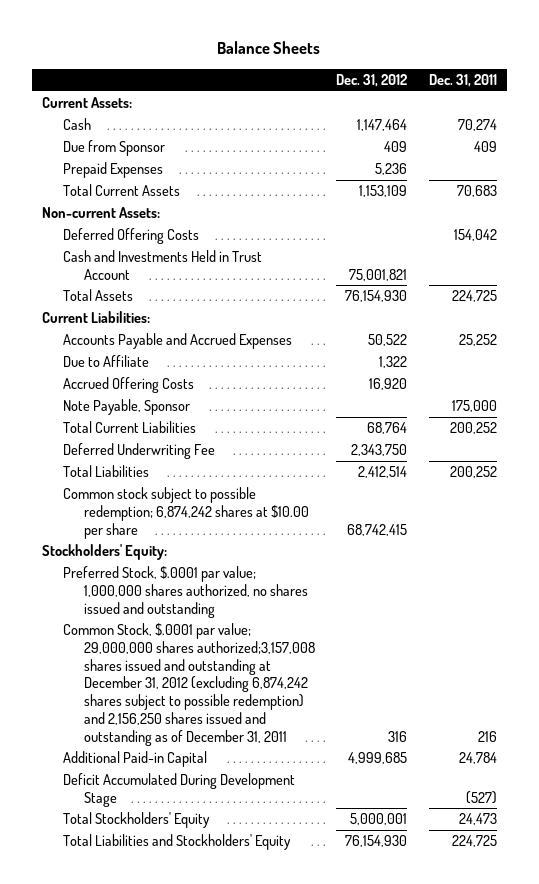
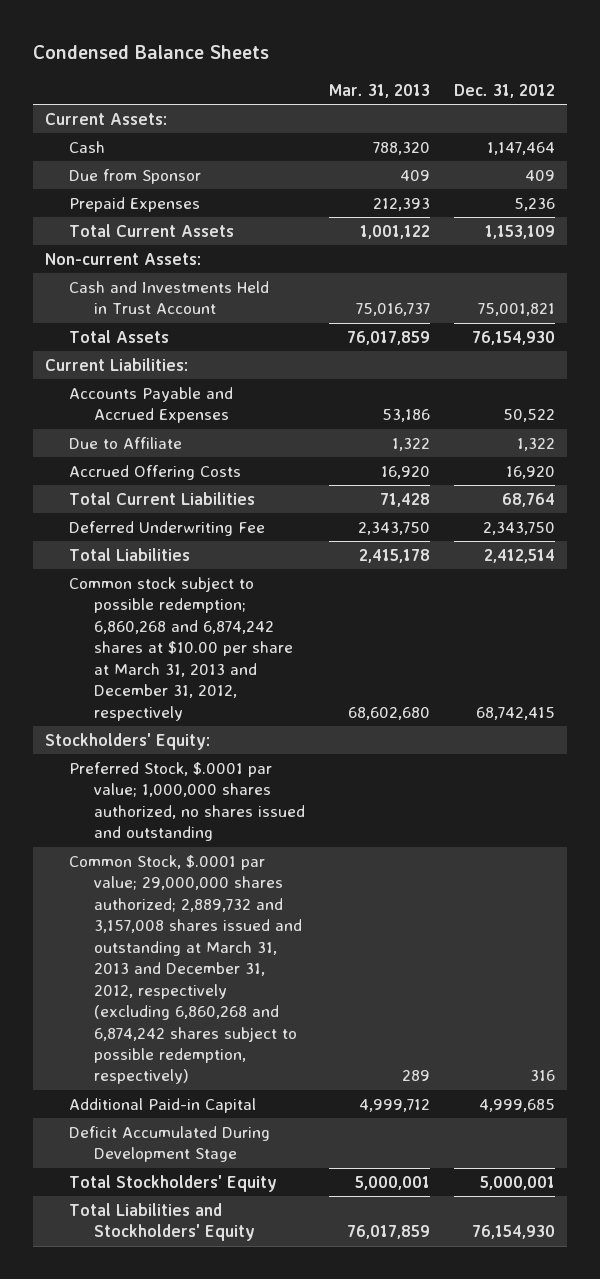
- Balance Sheets
+ Condensed Balance Sheets
- | Dec. 31, 2012 | Dec. 31, 2011
+ | Mar. 31, 2013 | Dec. 31, 2012
- Deferred Offering Costs | | 154,042
- Note Payable, Sponsor | | 175,000
- Common stock subject to possible redemption; 6,874,242 shares at $10.00 per share | 68,742,415 |
+ Common stock subject to possible redemption; 6,860,268 and 6,874,242 shares at $10.00 per share at March 31, 2013 and December 31, 2012, respectively | 68,602,680 | 68,742,415
- Common Stock, $.0001 par value; 29,000,000 shares authorized;3,157,008 shares issued and outstanding at December 31, 2012 (excluding 6,874,242 shares subject to possible redemption) and 2,156,250 shares issued and outstanding as of December 31, 2011 | 316 | 216
+ Common Stock, $.0001 par value; 29,000,000 shares authorized; 2,889,732 and 3,157,008 shares issued and outstanding at March 31, 2013 and December 31, 2012, respectively (excluding 6,860,268 and 6,874,242 shares subject to possible redemption, respectively) | 289 | 316

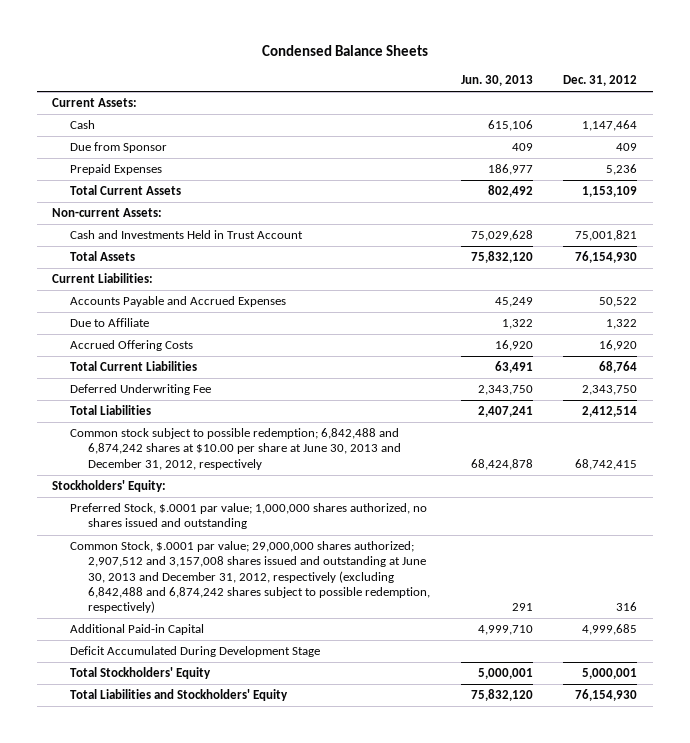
- | Mar. 31, 2013 | Dec. 31, 2012
+ | Jun. 30, 2013 | Dec. 31, 2012
- Common stock subject to possible redemption; 6,860,268 and 6,874,242 shares at $10.00 per share at March 31, 2013 and December 31, 2012, respectively | 68,602,680 | 68,742,415
+ Common stock subject to possible redemption; 6,842,488 and 6,874,242 shares at $10.00 per share at June 30, 2013 and December 31, 2012, respectively | 68,424,878 | 68,742,415
- Common Stock, $.0001 par value; 29,000,000 shares authorized; 2,889,732 and 3,157,008 shares issued and outstanding at March 31, 2013 and December 31, 2012, respectively (excluding 6,860,268 and 6,874,242 shares subject to possible redemption, respectively) | 289 | 316
+ Common Stock, $.0001 par value; 29,000,000 shares authorized; 2,907,512 and 3,157,008 shares issued and outstanding at June 30, 2013 and December 31, 2012, respectively (excluding 6,842,488 and 6,874,242 shares subject to possible redemption, respectively) | 291 | 316

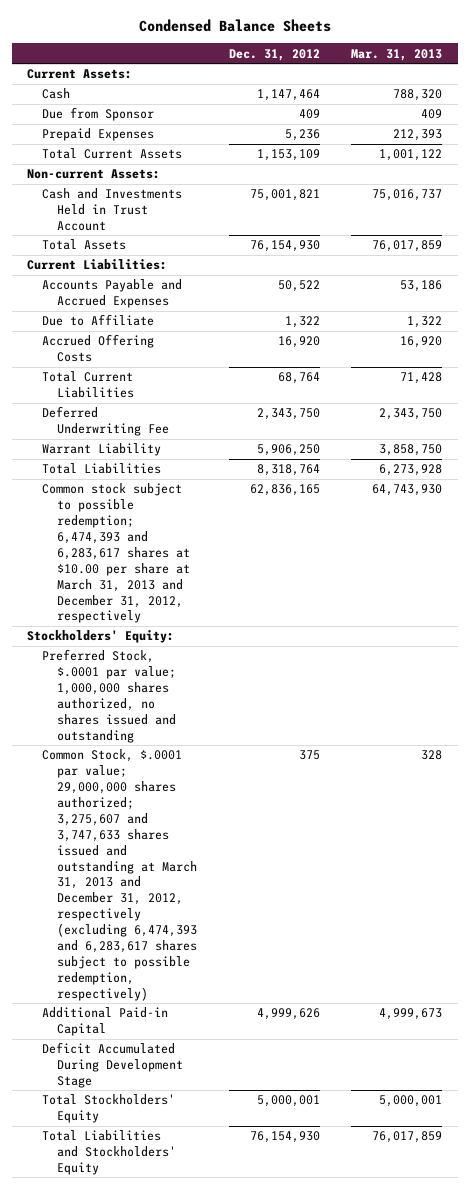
- | Jun. 30, 2013 | Dec. 31, 2012
+ | Dec. 31, 2012 | Mar. 31, 2013
- Total Liabilities | 2,407,241 | 2,412,514
- Common stock subject to possible redemption; 6,842,488 and 6,874,242 shares at $10.00 per share at June 30, 2013 and December 31, 2012, respectively | 68,424,878 | 68,742,415
+ Warrant Liability | 5,906,250 | 3,858,750
+ Total Liabilities | 8,318,764 | 6,273,928
+ Common stock subject to possible redemption; 6,474,393 and 6,283,617 shares at $10.00 per share at March 31, 2013 and December 31, 2012, respectively | 62,836,165 | 64,743,930
- Common Stock, $.0001 par value; 29,000,000 shares authorized; 2,907,512 and 3,157,008 shares issued and outstanding at June 30, 2013 and December 31, 2012, respectively (excluding 6,842,488 and 6,874,242 shares subject to possible redemption, respectively) | 291 | 316
- Additional Paid-in Capital | 4,999,710 | 4,999,685
+ Common Stock, $.0001 par value; 29,000,000 shares authorized; 3,275,607 and 3,747,633 shares issued and outstanding at March 31, 2013 and December 31, 2012, respectively (excluding 6,474,393 and 6,283,617 shares subject to possible redemption, respectively) | 375 | 328
+ Additional Paid-in Capital | 4,999,626 | 4,999,673

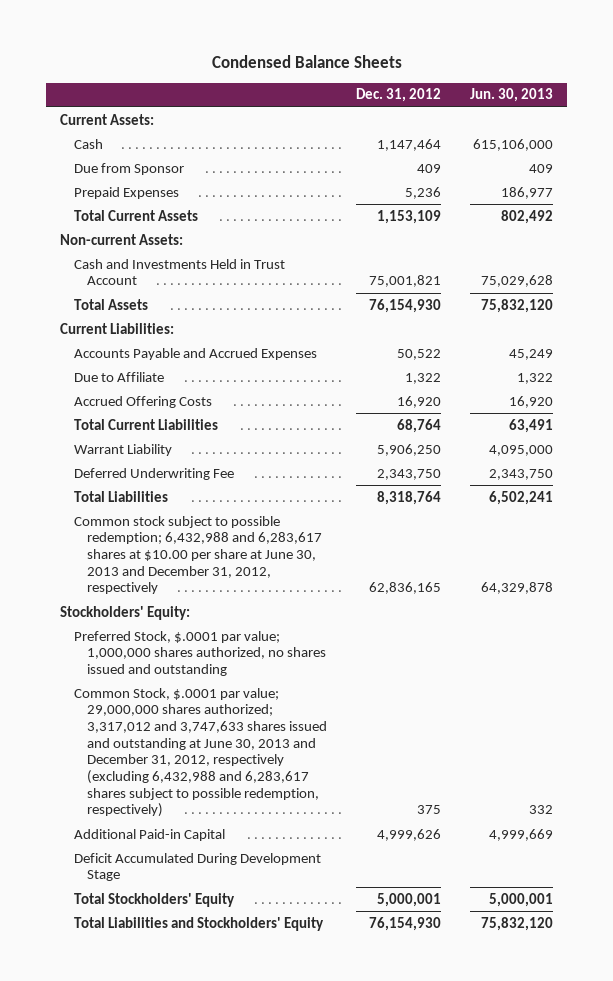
- | Dec. 31, 2012 | Mar. 31, 2013
+ | Dec. 31, 2012 | Jun. 30, 2013
moved down: Deferred Underwriting Fee | 2,343,750 | 2,343,750
- Common stock subject to possible redemption; 6,474,393 and 6,283,617 shares at $10.00 per share at March 31, 2013 and December 31, 2012, respectively | 62,836,165 | 64,743,930
+ Common stock subject to possible redemption; 6,432,988 and 6,283,617 shares at $10.00 per share at June 30, 2013 and December 31, 2012, respectively | 62,836,165 | 64,329,878
- Common Stock, $.0001 par value; 29,000,000 shares authorized; 3,275,607 and 3,747,633 shares issued and outstanding at March 31, 2013 and December 31, 2012, respectively (excluding 6,474,393 and 6,283,617 shares subject to possible redemption, respectively) | 375 | 328
+ Common Stock, $.0001 par value; 29,000,000 shares authorized; 3,317,012 and 3,747,633 shares issued and outstanding at June 30, 2013 and December 31, 2012, respectively (excluding 6,432,988 and 6,283,617 shares subject to possible redemption, respectively) | 375 | 332

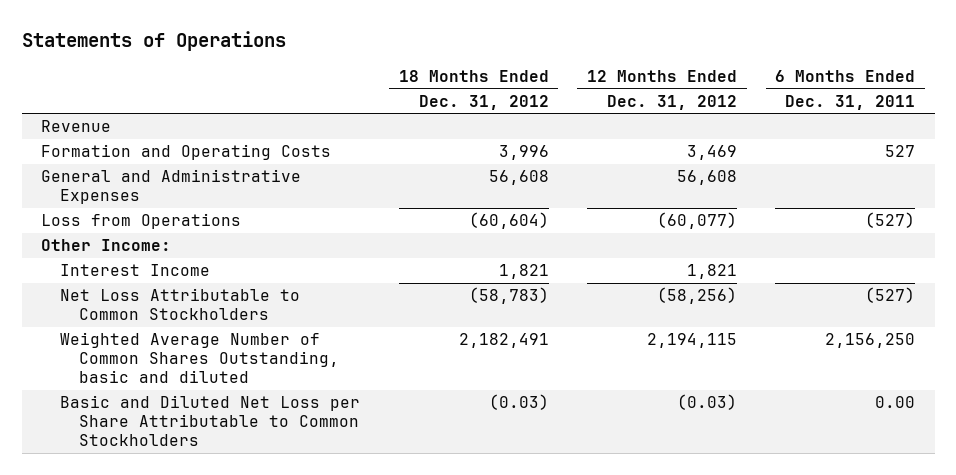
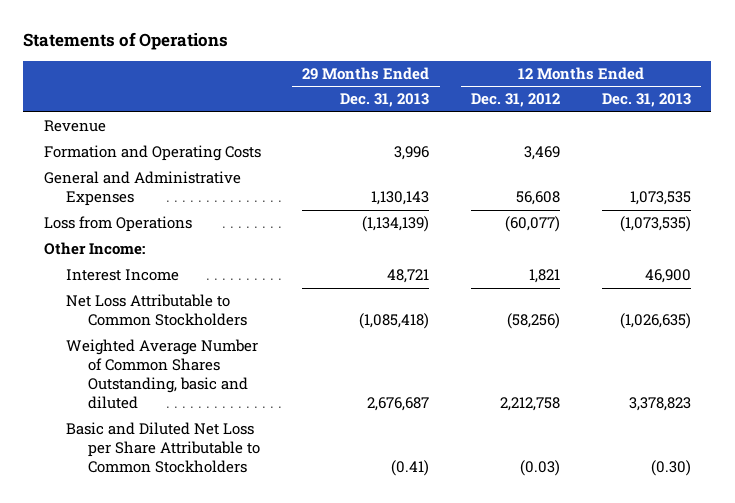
- | 18 Months Ended Dec. 31, 2012 | 12 Months Ended Dec. 31, 2012 | 6 Months Ended Dec. 31, 2011
+ | 29 Months Ended Dec. 31, 2013 | 12 Months Ended Dec. 31, 2012 | 12 Months Ended Dec. 31, 2013
- Weighted Average Number of Common Shares Outstanding, basic and diluted | 2,182,491 | 2,194,115 | 2,156,250
+ Weighted Average Number of Common Shares Outstanding, basic and diluted | 2,676,687 | 2,212,758 | 3,378,823

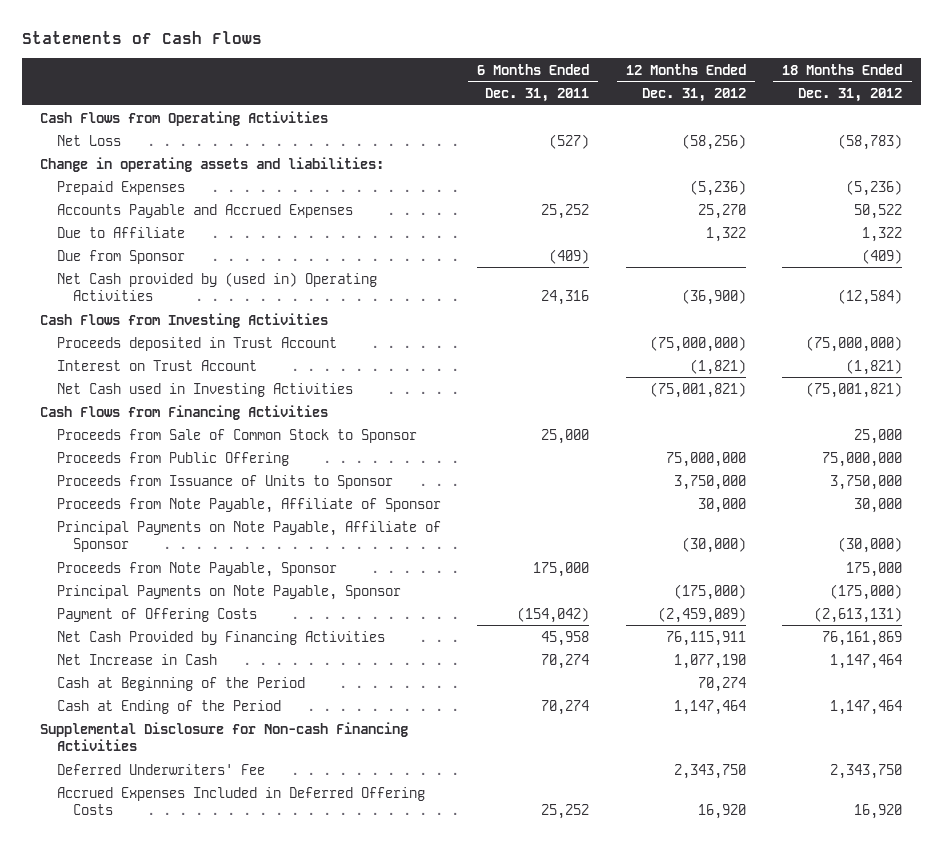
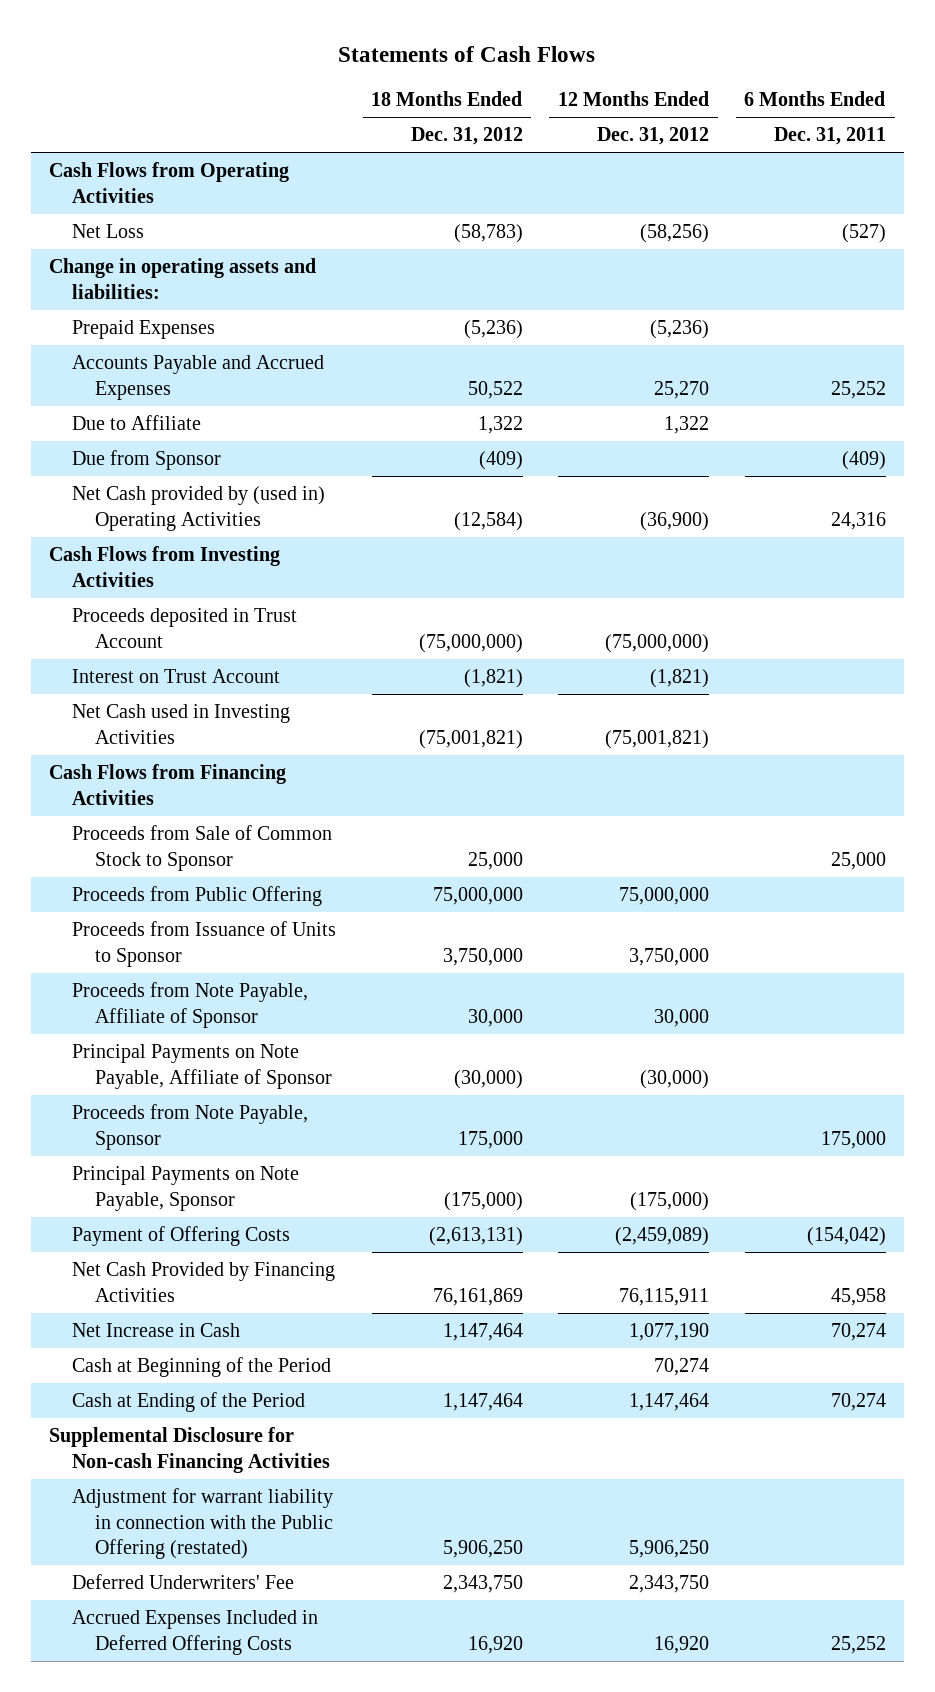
- | 6 Months Ended Dec. 31, 2011 | 12 Months Ended Dec. 31, 2012 | 18 Months Ended Dec. 31, 2012
+ | 18 Months Ended Dec. 31, 2012 | 12 Months Ended Dec. 31, 2012 | 6 Months Ended Dec. 31, 2011
+ Adjustment for warrant liability in connection with the Public Offering (restated) | 5,906,250 | 5,906,250 |

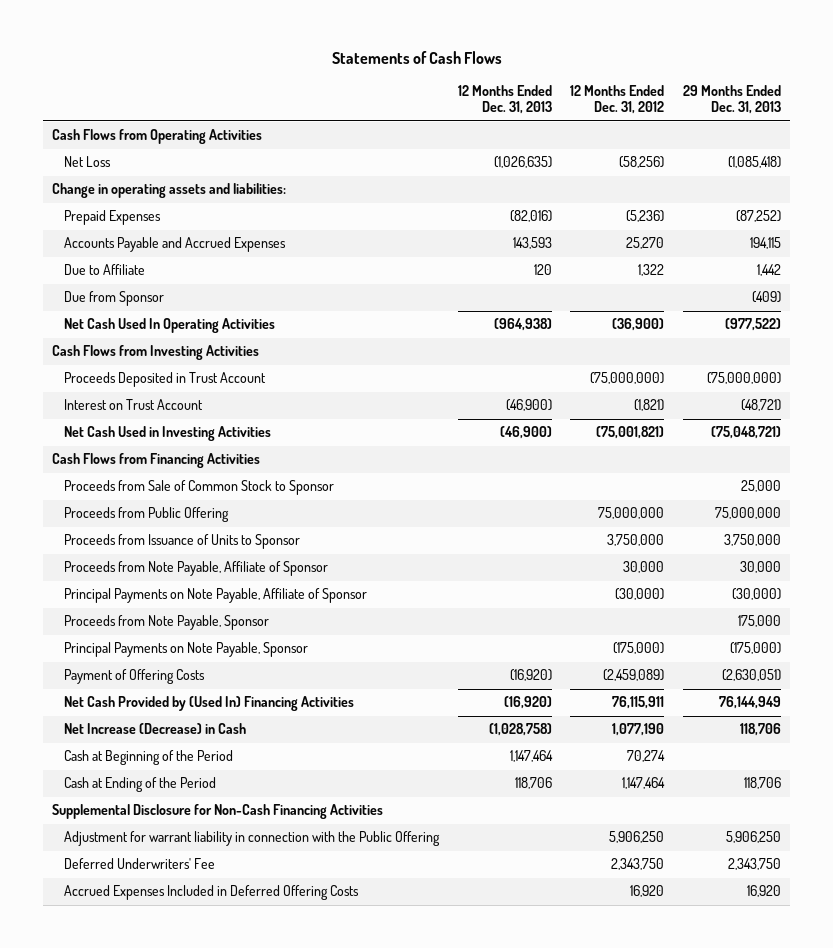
- | 18 Months Ended Dec. 31, 2012 | 12 Months Ended Dec. 31, 2012 | 6 Months Ended Dec. 31, 2011
+ | 12 Months Ended Dec. 31, 2013 | 12 Months Ended Dec. 31, 2012 | 29 Months Ended Dec. 31, 2013
- Net Cash provided by (used in) Operating Activities | (12,584) | (36,900) | 24,316
+ Net Cash Used In Operating Activities | (964,938) | (36,900) | (977,522)
- Proceeds deposited in Trust Account | (75,000,000) | (75,000,000) |
+ Proceeds Deposited in Trust Account | | (75,000,000) | (75,000,000)
- Net Cash used in Investing Activities | (75,001,821) | (75,001,821) |
+ Net Cash Used in Investing Activities | (46,900) | (75,001,821) | (75,048,721)
- Net Cash Provided by Financing Activities | 76,161,869 | 76,115,911 | 45,958
- Net Increase in Cash | 1,147,464 | 1,077,190 | 70,274
+ Net Cash Provided by (Used In) Financing Activities | (16,920) | 76,115,911 | 76,144,949
+ Net Increase (Decrease) in Cash | (1,028,758) | 1,077,190 | 118,706
- Supplemental Disclosure for Non-cash Financing Activities
- Adjustment for warrant liability in connection with the Public Offering (restated) | 5,906,250 | 5,906,250 |
+ Supplemental Disclosure for Non-Cash Financing Activities
+ Adjustment for warrant liability in connection with the Public Offering | | 5,906,250 | 5,906,250

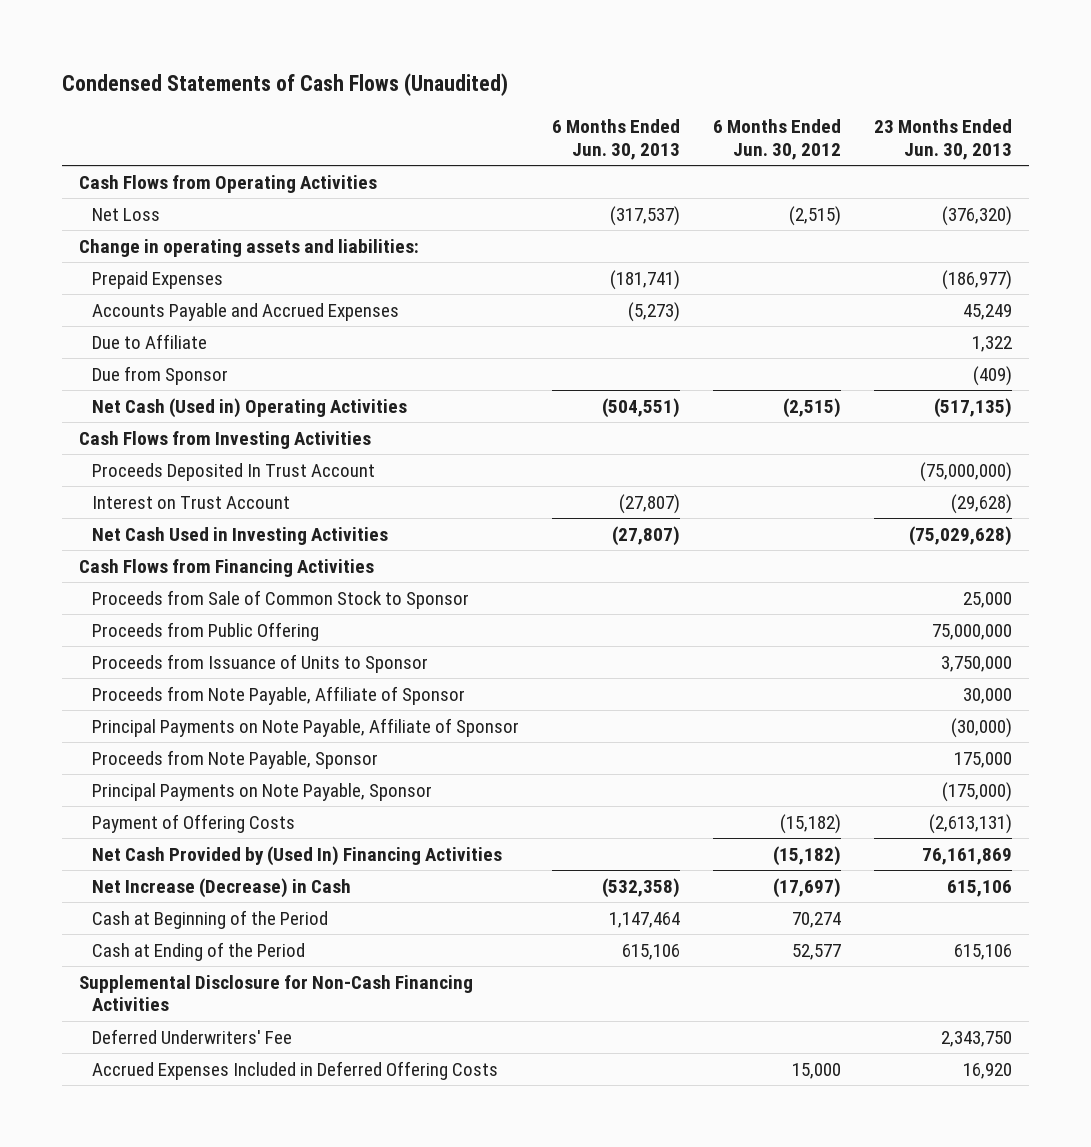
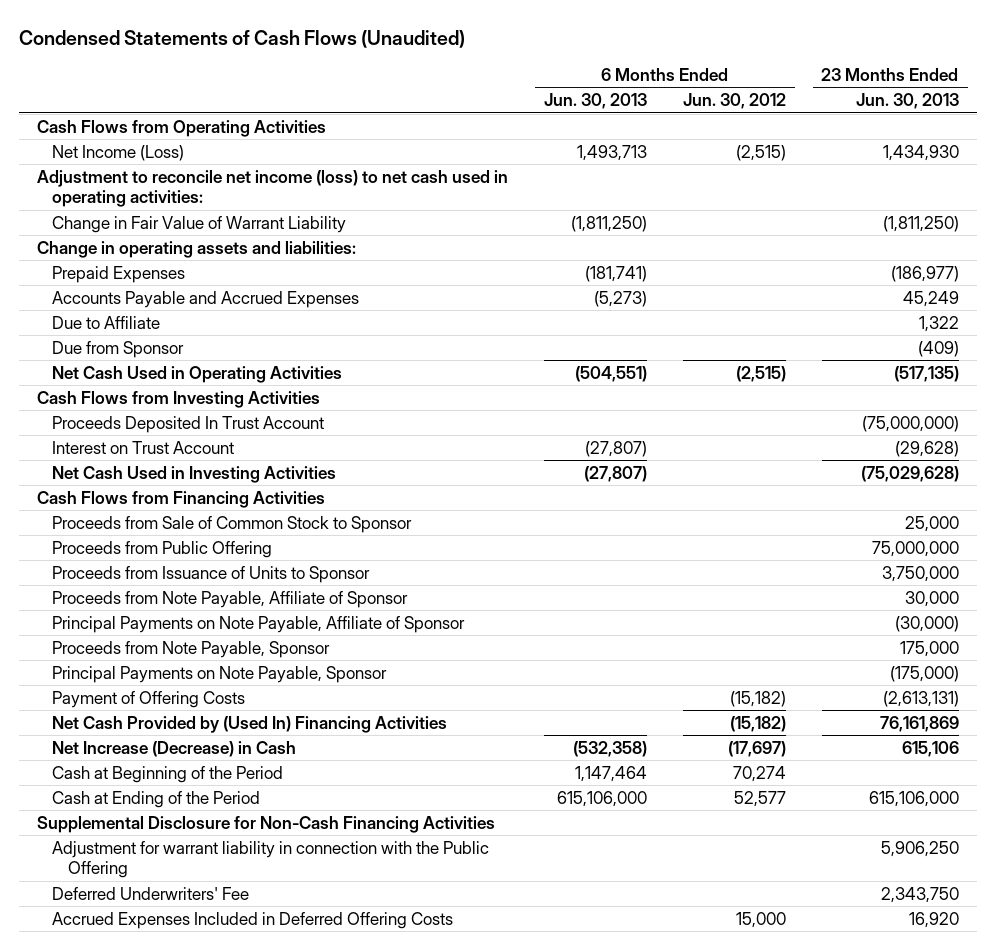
- Net Loss | (317,537) | (2,515) | (376,320)
+ Net Income (Loss) | 1,493,713 | (2,515) | 1,434,930
+ Adjustment to reconcile net income (loss) to net cash used in operating activities:
+ Change in Fair Value of Warrant Liability | (1,811,250) | | (1,811,250)
- Net Cash (Used in) Operating Activities | (504,551) | (2,515) | (517,135)
+ Net Cash Used in Operating Activities | (504,551) | (2,515) | (517,135)
- Cash at Ending of the Period | 615,106 | 52,577 | 615,106
+ Cash at Ending of the Period | 615,106,000 | 52,577 | 615,106,000
+ Adjustment for warrant liability in connection with the Public Offering | | | 5,906,250

